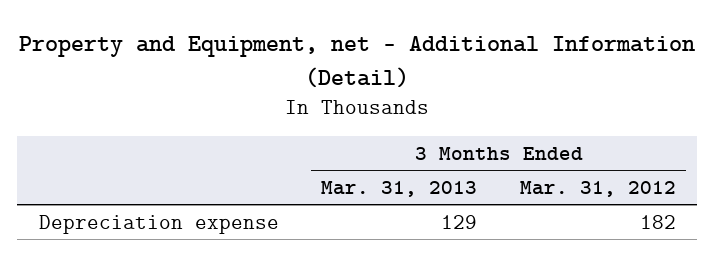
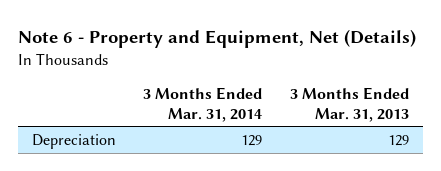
- Property and Equipment, net - Additional Information (Detail)
+ Note 6 - Property and Equipment, Net (Details)
- | 3 Months Ended Mar. 31, 2013 | 3 Months Ended Mar. 31, 2012
+ | 3 Months Ended Mar. 31, 2014 | 3 Months Ended Mar. 31, 2013
- Depreciation expense | 129 | 182
+ Depreciation | 129 | 129

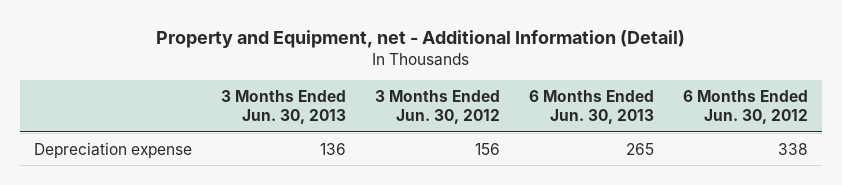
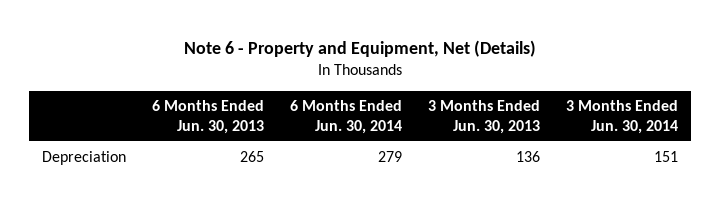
- Property and Equipment, net - Additional Information (Detail)
+ Note 6 - Property and Equipment, Net (Details)
- | 3 Months Ended Jun. 30, 2013 | 3 Months Ended Jun. 30, 2012 | 6 Months Ended Jun. 30, 2013 | 6 Months Ended Jun. 30, 2012
+ | 6 Months Ended Jun. 30, 2013 | 6 Months Ended Jun. 30, 2014 | 3 Months Ended Jun. 30, 2013 | 3 Months Ended Jun. 30, 2014
- Depreciation expense | 136 | 156 | 265 | 338
+ Depreciation | 265 | 279 | 136 | 151

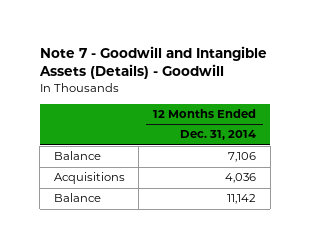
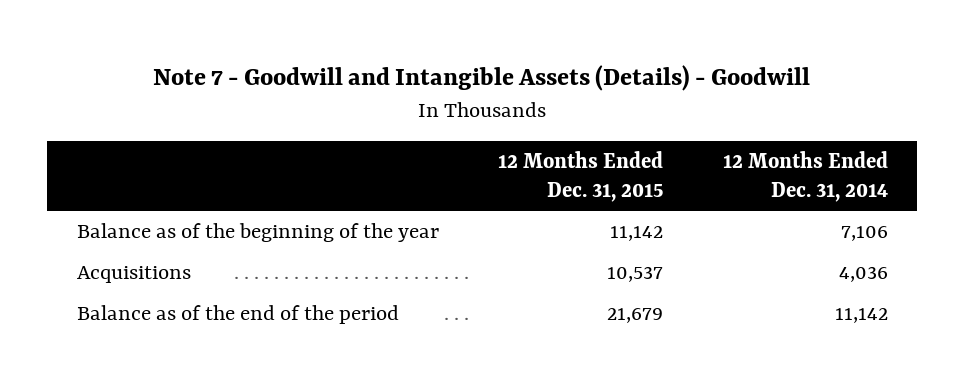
- | 12 Months Ended Dec. 31, 2014
+ | 12 Months Ended Dec. 31, 2015 | 12 Months Ended Dec. 31, 2014
- Balance | 7,106
+ Balance as of the beginning of the year | 11,142 | 7,106
- Balance | 11,142
+ Balance as of the end of the period | 21,679 | 11,142

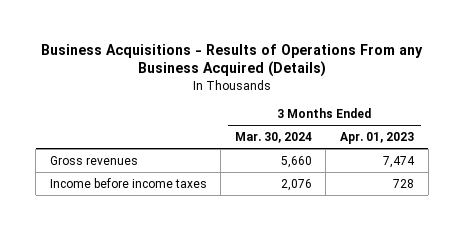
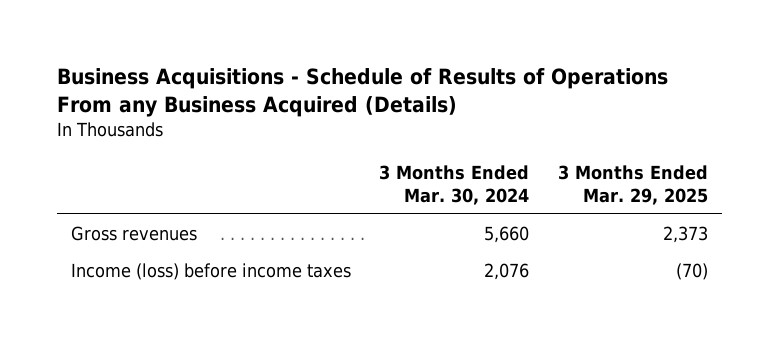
- Business Acquisitions - Results of Operations From any Business Acquired (Details)
+ Business Acquisitions - Schedule of Results of Operations From any Business Acquired (Details)
- | 3 Months Ended Mar. 30, 2024 | 3 Months Ended Apr. 01, 2023
+ | 3 Months Ended Mar. 30, 2024 | 3 Months Ended Mar. 29, 2025
- Income before income taxes | 2,076 | 728
+ Income (loss) before income taxes | 2,076 | (70)

